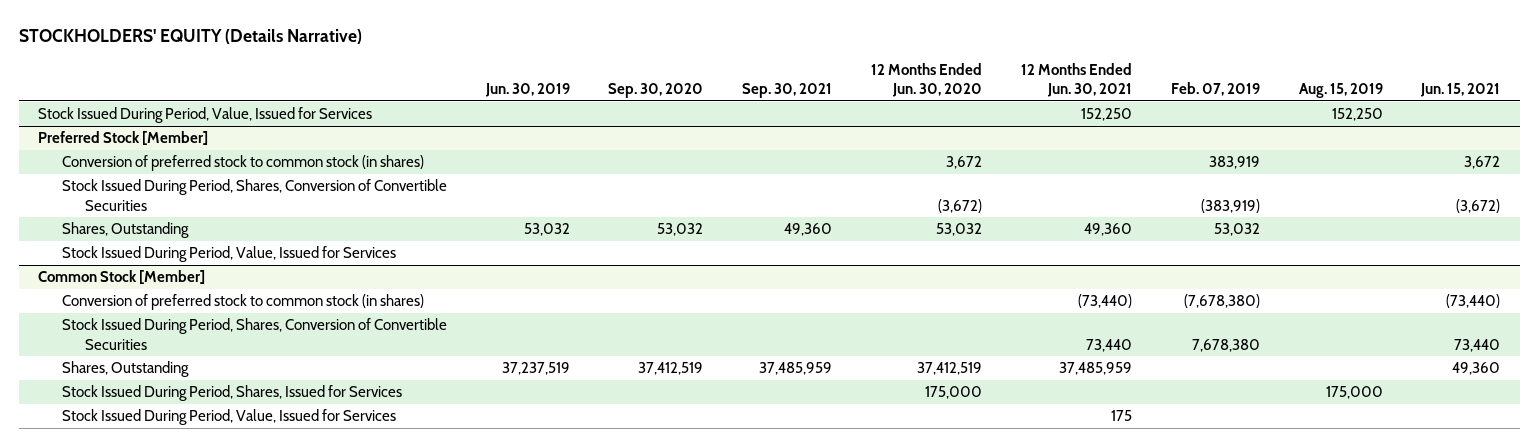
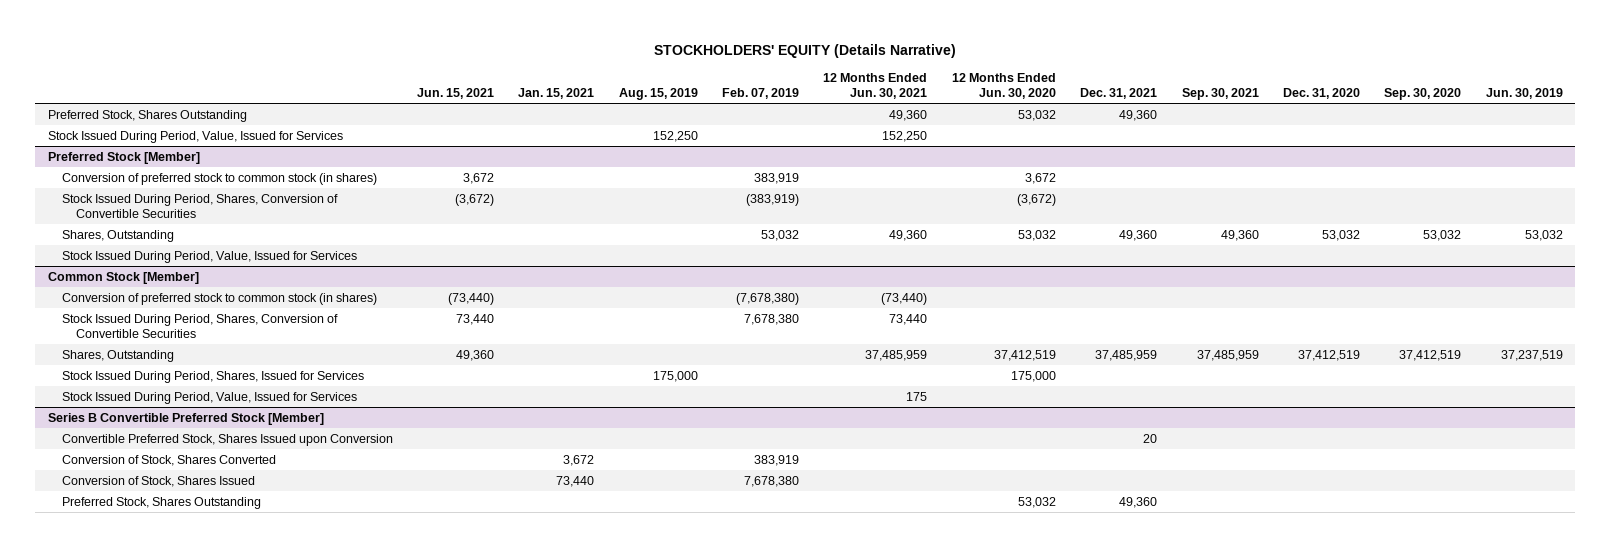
- | Jun. 30, 2019 | Sep. 30, 2020 | Sep. 30, 2021 | 12 Months Ended Jun. 30, 2020 | 12 Months Ended Jun. 30, 2021 | Feb. 07, 2019 | Aug. 15, 2019 | Jun. 15, 2021
+ | Jun. 15, 2021 | Jan. 15, 2021 | Aug. 15, 2019 | Feb. 07, 2019 | 12 Months Ended Jun. 30, 2021 | 12 Months Ended Jun. 30, 2020 | Dec. 31, 2021 | Sep. 30, 2021 | Dec. 31, 2020 | Sep. 30, 2020 | Jun. 30, 2019
+ Preferred Stock, Shares Outstanding | | | | | 49,360 | 53,032 | 49,360 | | | |
+ Series B Convertible Preferred Stock [Member]
+ Convertible Preferred Stock, Shares Issued upon Conversion | | | | | | | 20 | | | |
+ Conversion of Stock, Shares Converted | | 3,672 | | 383,919 | | | | | | |
+ Conversion of Stock, Shares Issued | | 73,440 | | 7,678,380 | | | | | | |
+ Preferred Stock, Shares Outstanding | | | | | | 53,032 | 49,360 | | | |

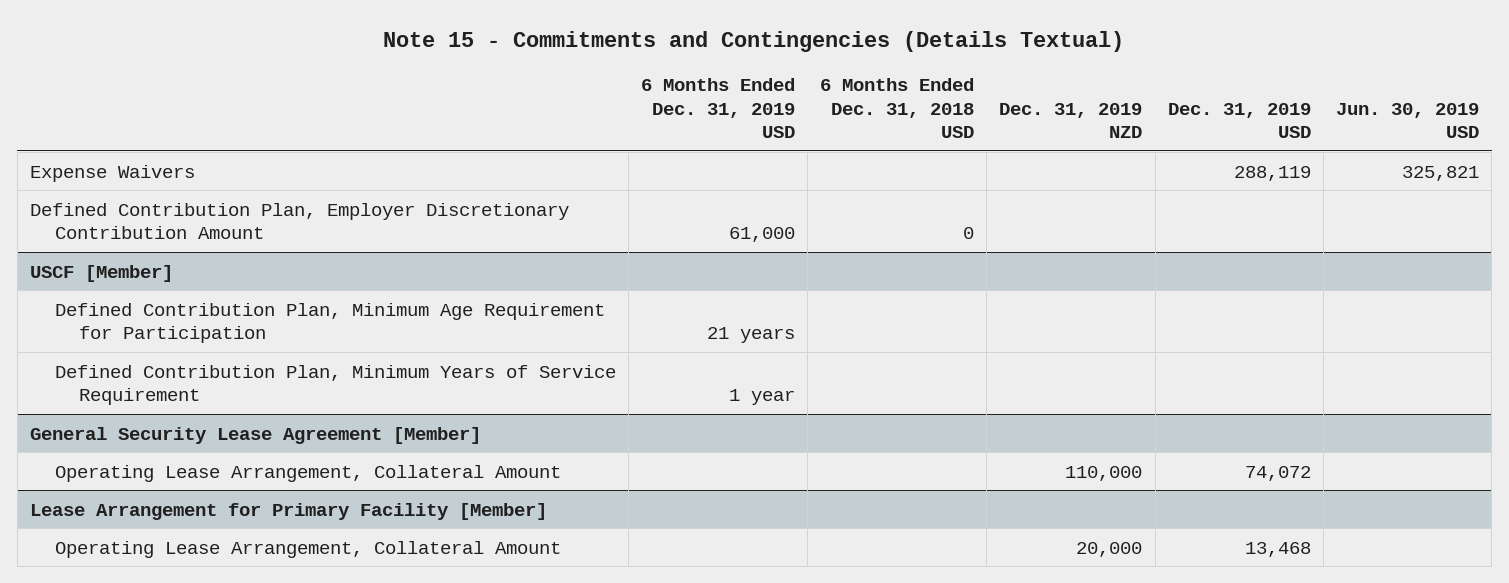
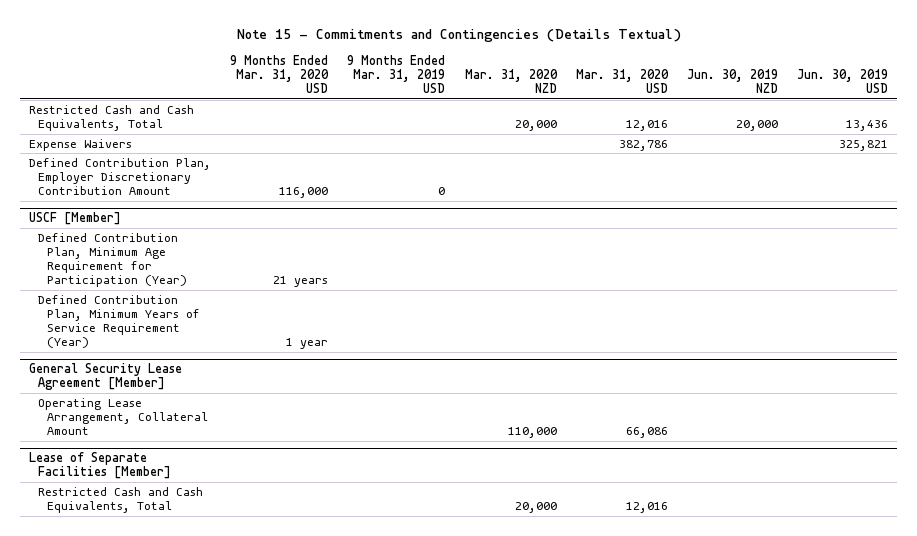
- | 6 Months Ended Dec. 31, 2019 USD | 6 Months Ended Dec. 31, 2018 USD | Dec. 31, 2019 NZD | Dec. 31, 2019 USD | Jun. 30, 2019 USD
+ | 9 Months Ended Mar. 31, 2020 USD | 9 Months Ended Mar. 31, 2019 USD | Mar. 31, 2020 NZD | Mar. 31, 2020 USD | Jun. 30, 2019 NZD | Jun. 30, 2019 USD
+ Restricted Cash and Cash Equivalents, Total | | | 20,000 | 12,016 | 20,000 | 13,436
@ USCF [Member]
- Defined Contribution Plan, Minimum Age Requirement for Participation | 21 years | | | |
- Defined Contribution Plan, Minimum Years of Service Requirement | 1 year | | | |
+ Defined Contribution Plan, Minimum Age Requirement for Participation (Year) | 21 years | | | | |
+ Defined Contribution Plan, Minimum Years of Service Requirement (Year) | 1 year | | | | |
- Lease Arrangement for Primary Facility [Member]
- Operating Lease Arrangement, Collateral Amount | | | 20,000 | 13,468 |
+ Lease of Separate Facilities [Member]
+ Restricted Cash and Cash Equivalents, Total | | | 20,000 | 12,016 | |

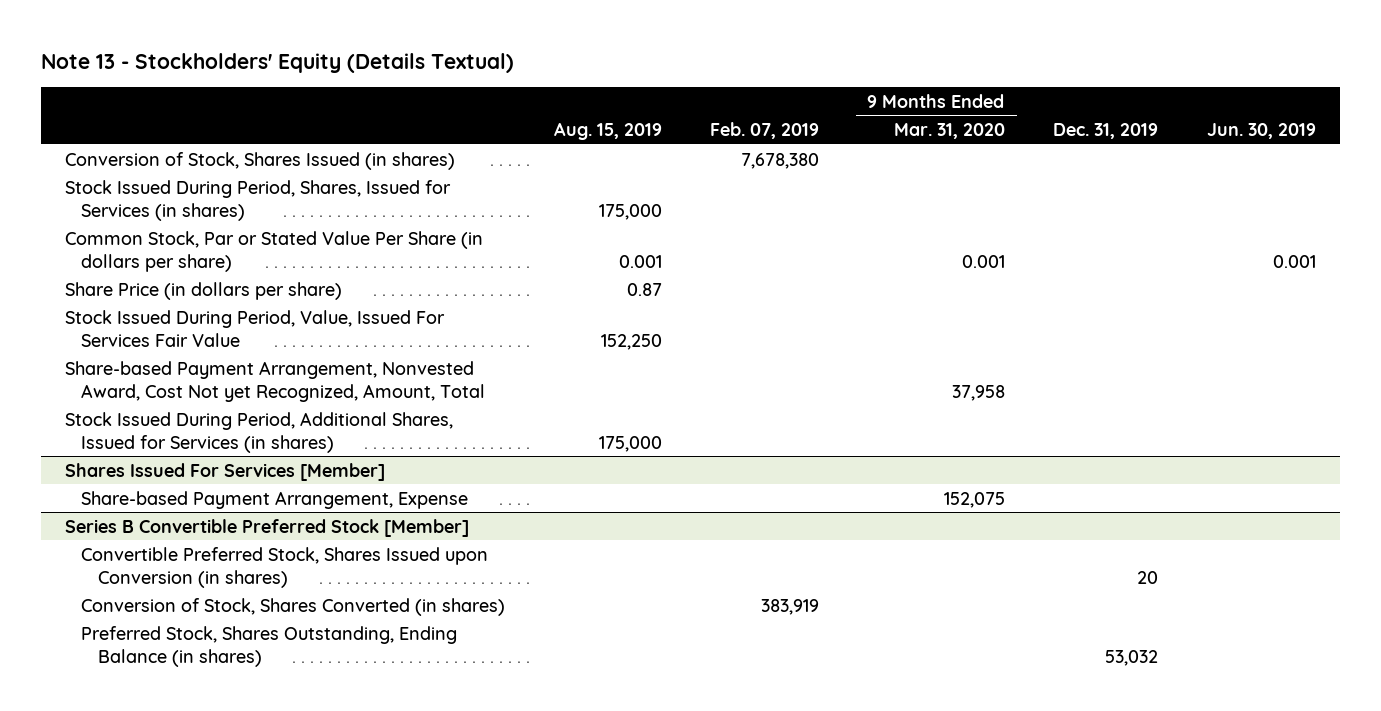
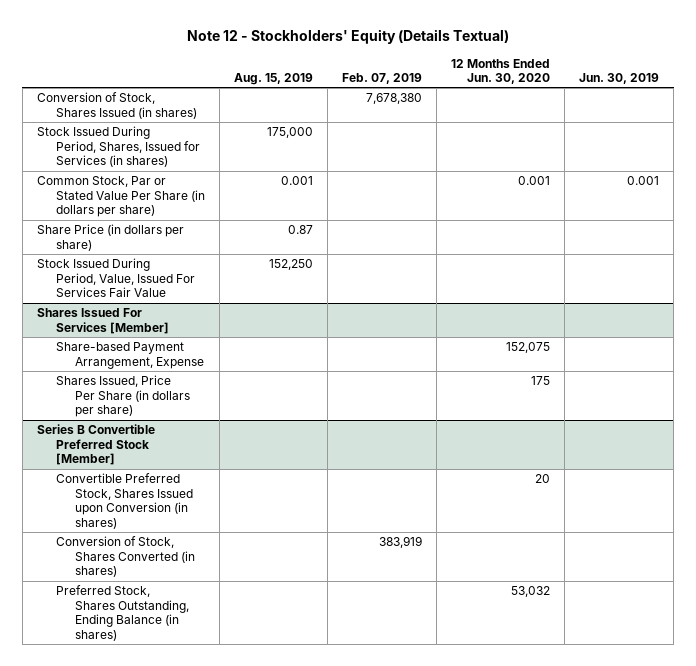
- Note 13 - Stockholders' Equity (Details Textual)
+ Note 12 - Stockholders' Equity (Details Textual)
- | Aug. 15, 2019 | Feb. 07, 2019 | 9 Months Ended Mar. 31, 2020 | Dec. 31, 2019 | Jun. 30, 2019
+ | Aug. 15, 2019 | Feb. 07, 2019 | 12 Months Ended Jun. 30, 2020 | Jun. 30, 2019
- Share-based Payment Arrangement, Nonvested Award, Cost Not yet Recognized, Amount, Total | | | 37,958 | |
- Stock Issued During Period, Additional Shares, Issued for Services (in shares) | 175,000 | | | |
@ Shares Issued For Services [Member]
+ Shares Issued, Price Per Share (in dollars per share) | | | 175 |

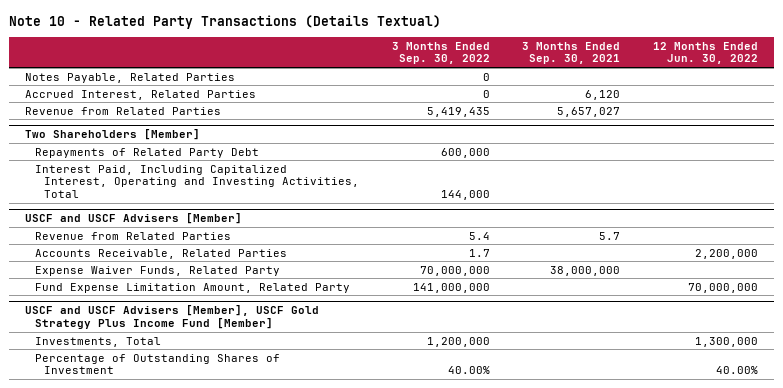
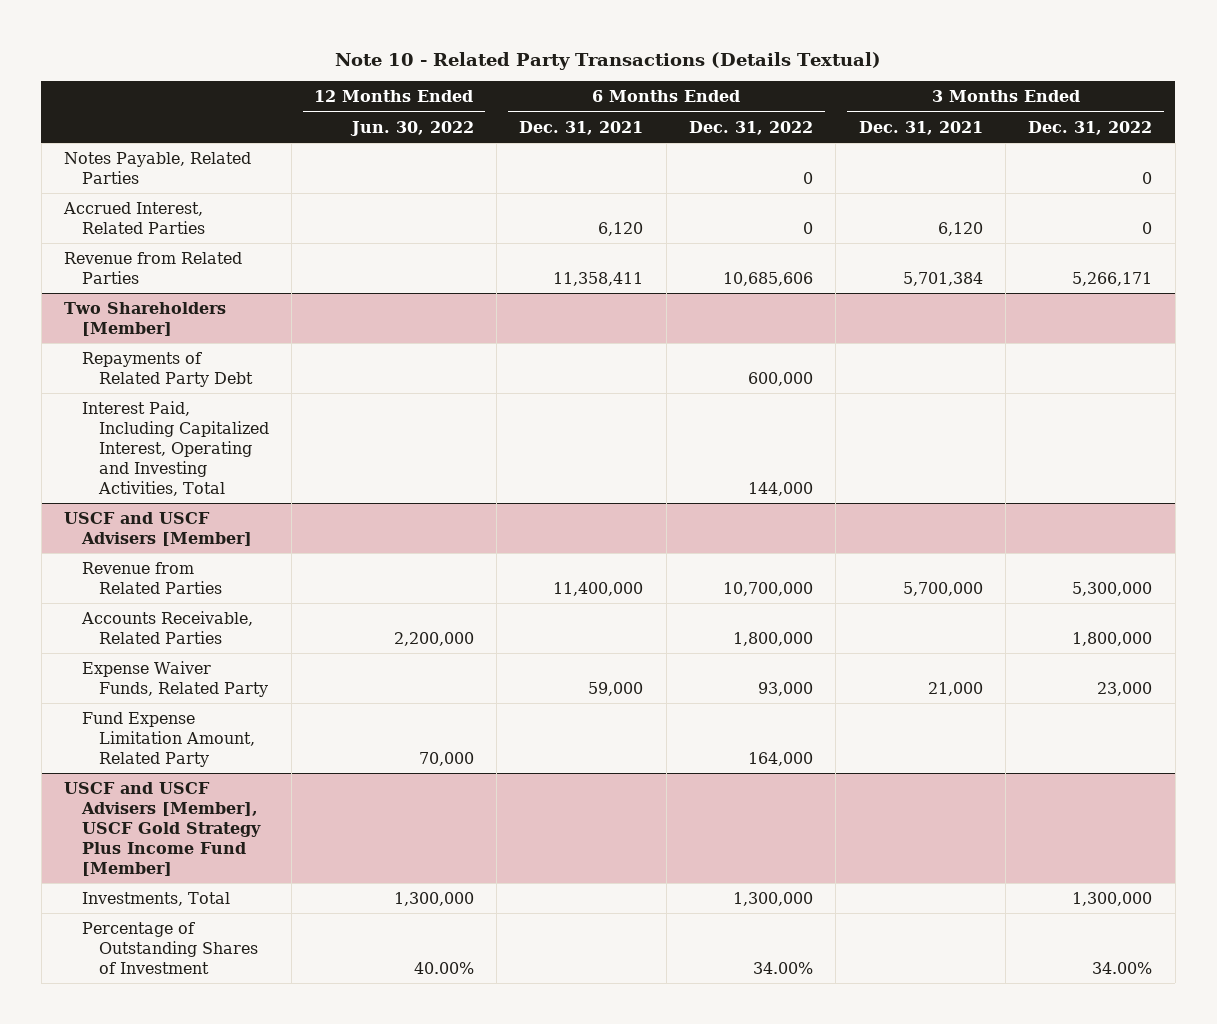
- | 3 Months Ended Sep. 30, 2022 | 3 Months Ended Sep. 30, 2021 | 12 Months Ended Jun. 30, 2022
+ | 12 Months Ended Jun. 30, 2022 | 6 Months Ended Dec. 31, 2021 | 6 Months Ended Dec. 31, 2022 | 3 Months Ended Dec. 31, 2021 | 3 Months Ended Dec. 31, 2022
@ USCF and USCF Advisers [Member]
- Fund Expense Limitation Amount, Related Party | 141,000,000 | | 70,000,000
+ Fund Expense Limitation Amount, Related Party | 70,000 | | 164,000 | |

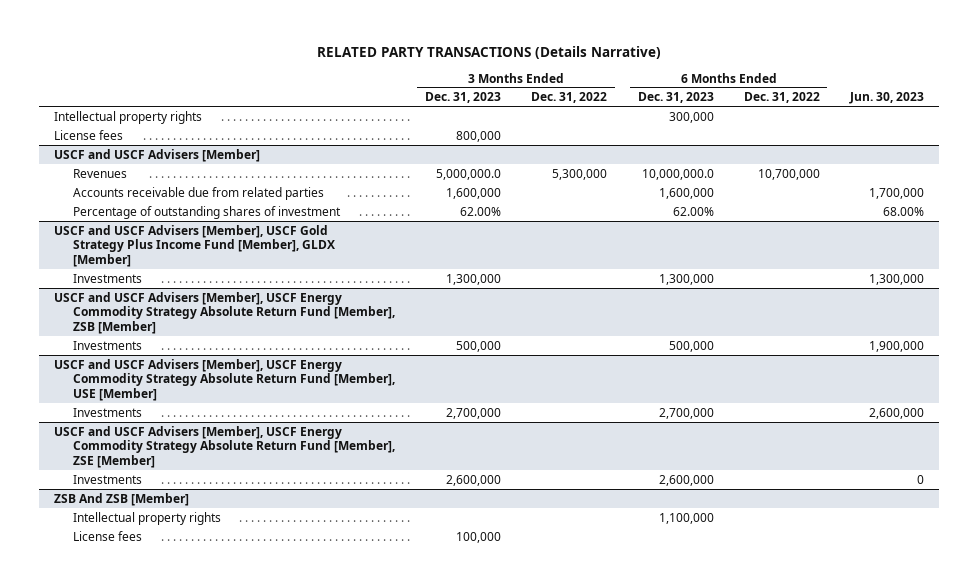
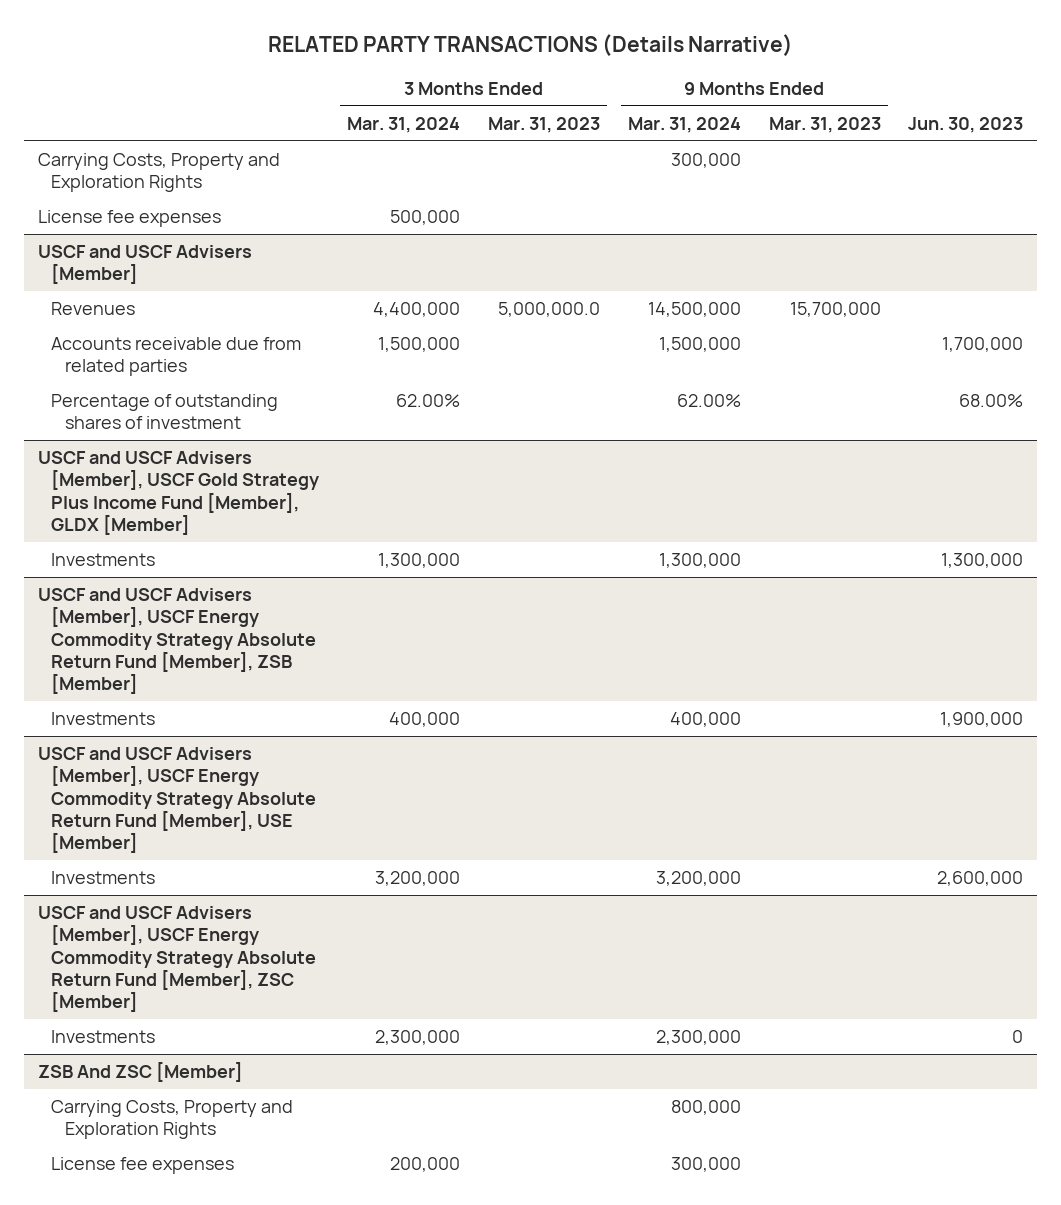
- | 3 Months Ended Dec. 31, 2023 | 3 Months Ended Dec. 31, 2022 | 6 Months Ended Dec. 31, 2023 | 6 Months Ended Dec. 31, 2022 | Jun. 30, 2023
+ | 3 Months Ended Mar. 31, 2024 | 3 Months Ended Mar. 31, 2023 | 9 Months Ended Mar. 31, 2024 | 9 Months Ended Mar. 31, 2023 | Jun. 30, 2023
- Intellectual property rights | | | 300,000 | |
- License fees | 800,000 | | | |
+ Carrying Costs, Property and Exploration Rights | | | 300,000 | |
+ License fee expenses | 500,000 | | | |
- USCF and USCF Advisers [Member], USCF Energy Commodity Strategy Absolute Return Fund [Member], ZSE [Member]
+ USCF and USCF Advisers [Member], USCF Energy Commodity Strategy Absolute Return Fund [Member], ZSC [Member]
- ZSB And ZSB [Member]
- Intellectual property rights | | | 1,100,000 | |
- License fees | 100,000 | | | |
+ ZSB And ZSC [Member]
+ Carrying Costs, Property and Exploration Rights | | | 800,000 | |
+ License fee expenses | 200,000 | | 300,000 | |

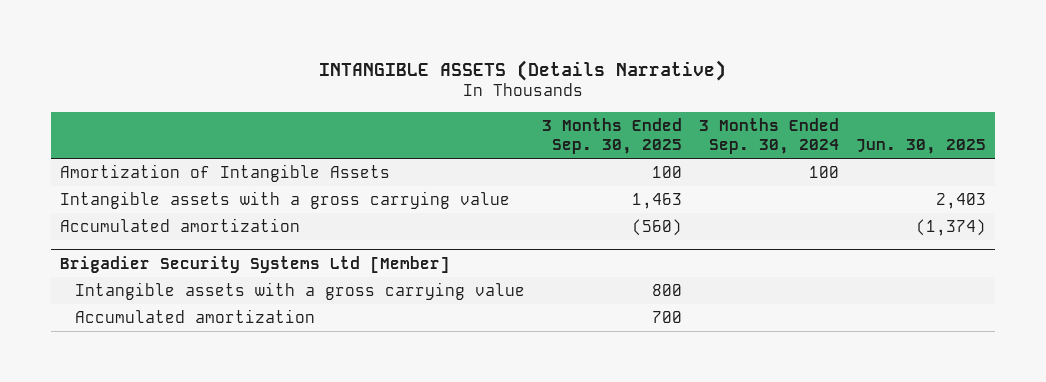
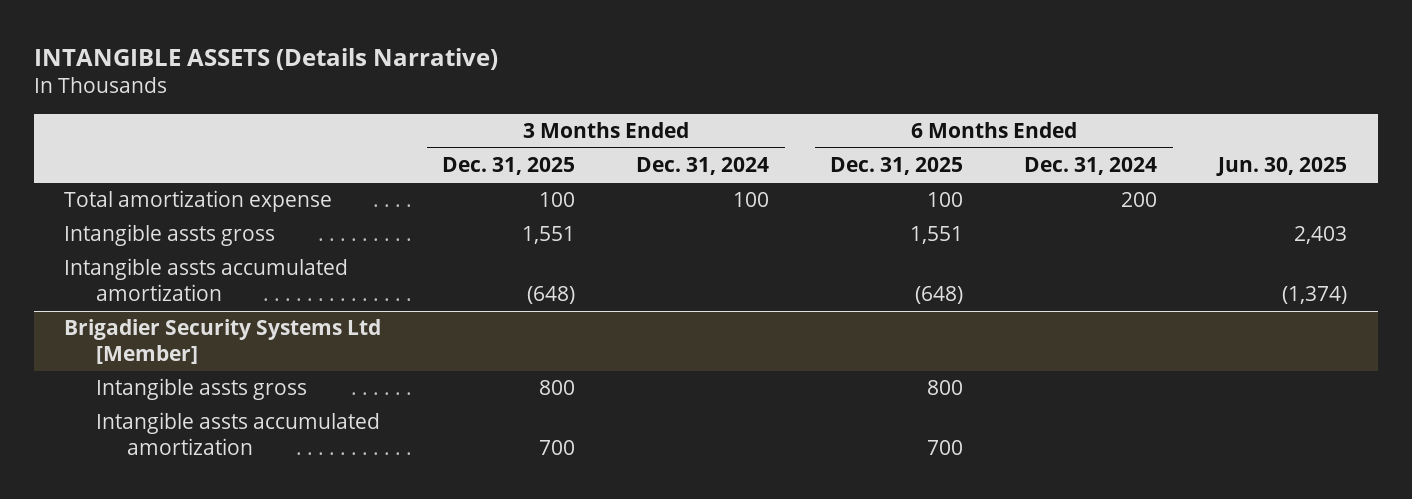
- | 3 Months Ended Sep. 30, 2025 | 3 Months Ended Sep. 30, 2024 | Jun. 30, 2025
+ | 3 Months Ended Dec. 31, 2025 | 3 Months Ended Dec. 31, 2024 | 6 Months Ended Dec. 31, 2025 | 6 Months Ended Dec. 31, 2024 | Jun. 30, 2025
- Amortization of Intangible Assets | 100 | 100 |
- Intangible assets with a gross carrying value | 1,463 | | 2,403
- Accumulated amortization | (560) | | (1,374)
+ Total amortization expense | 100 | 100 | 100 | 200 |
+ Intangible assts gross | 1,551 | | 1,551 | | 2,403
+ Intangible assts accumulated amortization | (648) | | (648) | | (1,374)
@ Brigadier Security Systems Ltd [Member]
- Intangible assets with a gross carrying value | 800 | |
- Accumulated amortization | 700 | |
+ Intangible assts gross | 800 | | 800 | |
+ Intangible assts accumulated amortization | 700 | | 700 | |

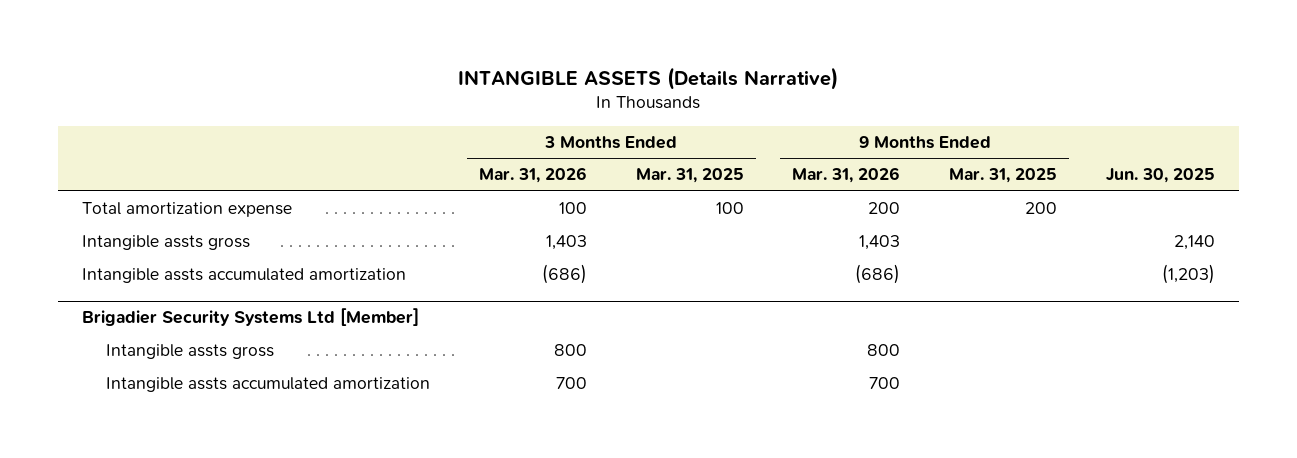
- | 3 Months Ended Dec. 31, 2025 | 3 Months Ended Dec. 31, 2024 | 6 Months Ended Dec. 31, 2025 | 6 Months Ended Dec. 31, 2024 | Jun. 30, 2025
+ | 3 Months Ended Mar. 31, 2026 | 3 Months Ended Mar. 31, 2025 | 9 Months Ended Mar. 31, 2026 | 9 Months Ended Mar. 31, 2025 | Jun. 30, 2025
- Intangible assts gross | 1,551 | | 1,551 | | 2,403
- Intangible assts accumulated amortization | (648) | | (648) | | (1,374)
+ Intangible assts gross | 1,403 | | 1,403 | | 2,140
+ Intangible assts accumulated amortization | (686) | | (686) | | (1,203)

